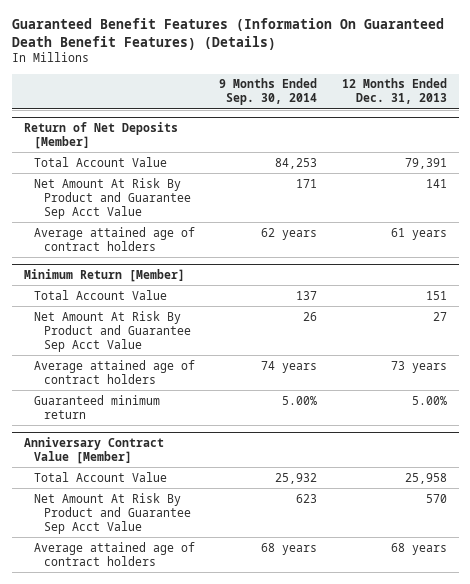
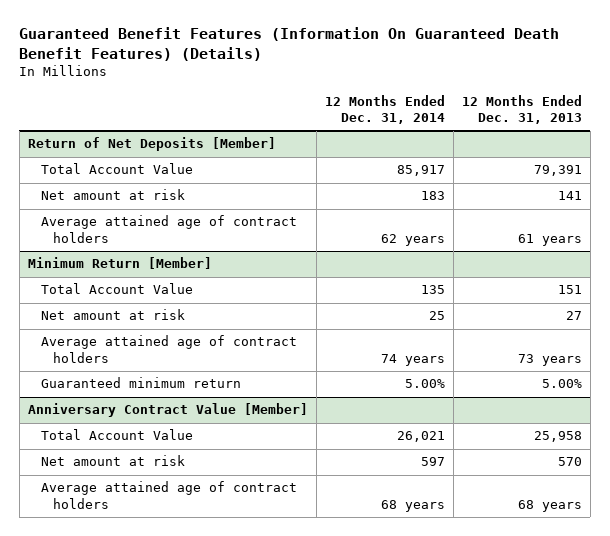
- | 9 Months Ended Sep. 30, 2014 | 12 Months Ended Dec. 31, 2013
+ | 12 Months Ended Dec. 31, 2014 | 12 Months Ended Dec. 31, 2013
@ Return of Net Deposits [Member]
- Net Amount At Risk By Product and Guarantee Sep Acct Value | 171 | 141
+ Net amount at risk | 183 | 141
@ Minimum Return [Member]
- Net Amount At Risk By Product and Guarantee Sep Acct Value | 26 | 27
+ Net amount at risk | 25 | 27
@ Anniversary Contract Value [Member]
- Net Amount At Risk By Product and Guarantee Sep Acct Value | 623 | 570
+ Net amount at risk | 597 | 570

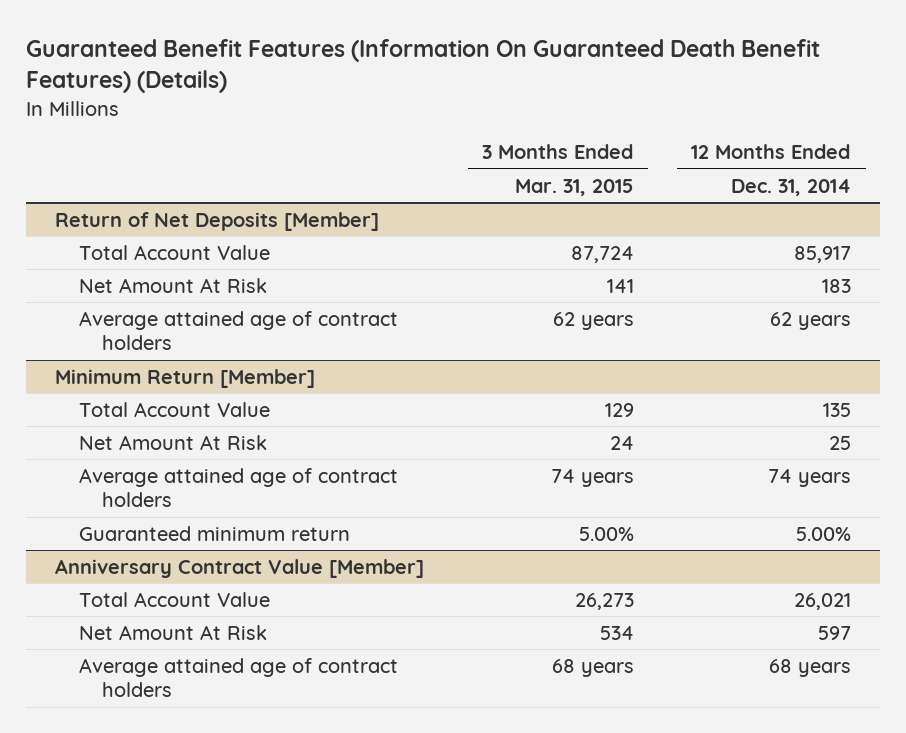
- | 12 Months Ended Dec. 31, 2014 | 12 Months Ended Dec. 31, 2013
+ | 3 Months Ended Mar. 31, 2015 | 12 Months Ended Dec. 31, 2014
@ Return of Net Deposits [Member]
- Net amount at risk | 183 | 141
+ Net Amount At Risk | 141 | 183
@ Minimum Return [Member]
- Net amount at risk | 25 | 27
+ Net Amount At Risk | 24 | 25
@ Anniversary Contract Value [Member]
- Net amount at risk | 597 | 570
+ Net Amount At Risk | 534 | 597

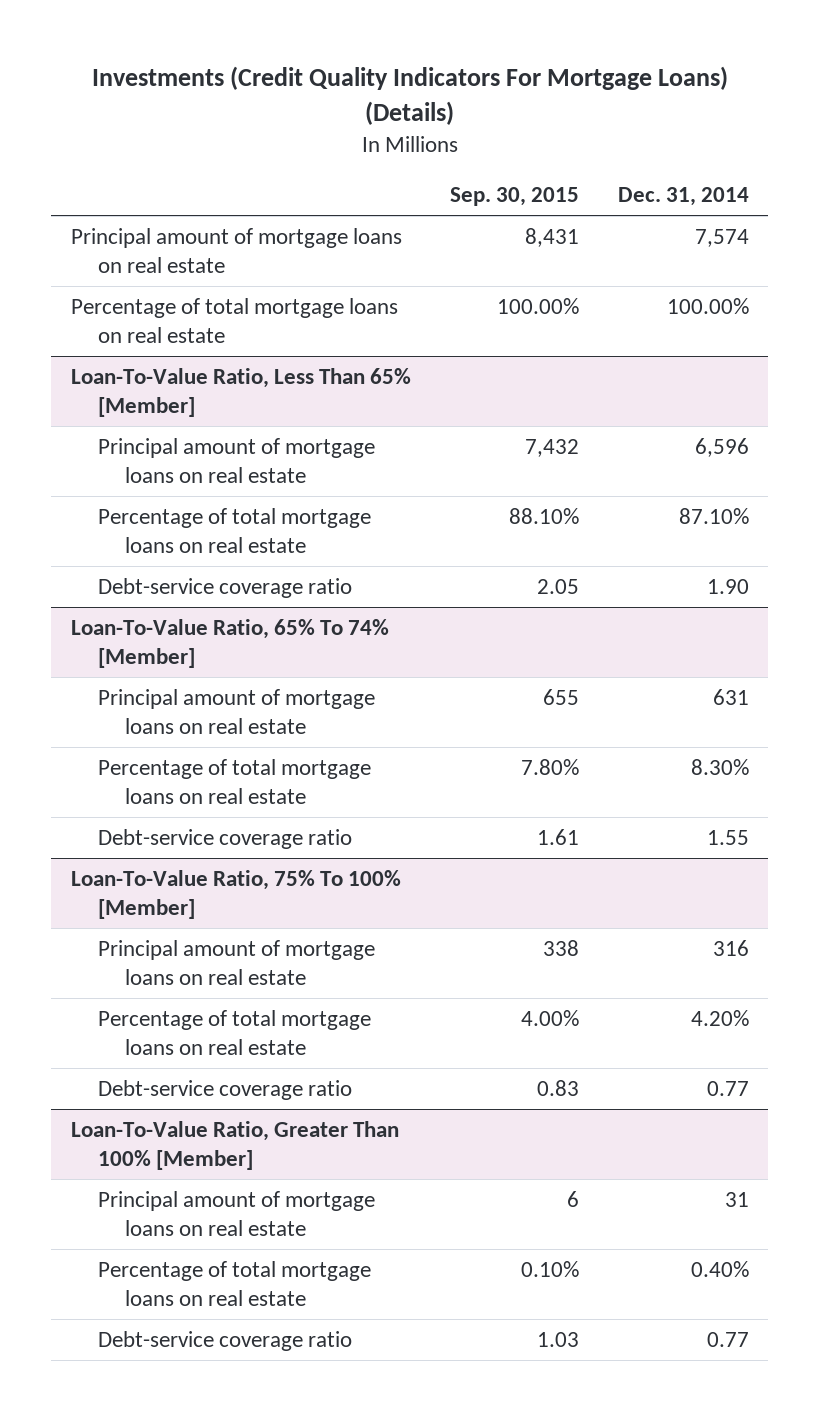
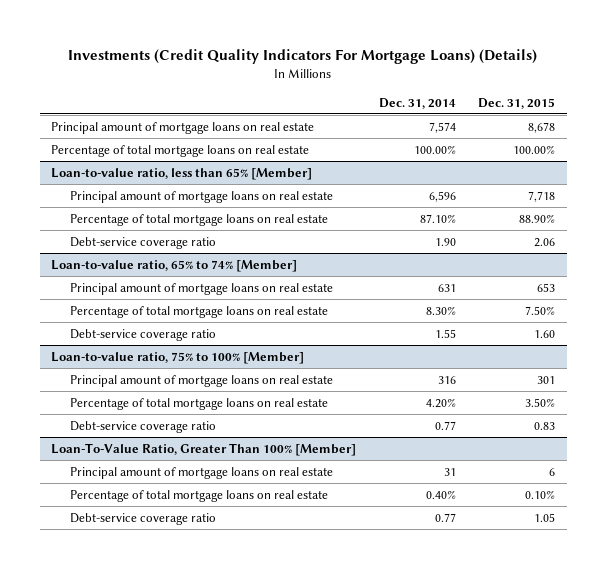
- | Sep. 30, 2015 | Dec. 31, 2014
+ | Dec. 31, 2014 | Dec. 31, 2015
- Loan-To-Value Ratio, Less Than 65% [Member]
+ Loan-to-value ratio, less than 65% [Member]
- Loan-To-Value Ratio, 65% To 74% [Member]
+ Loan-to-value ratio, 65% to 74% [Member]
- Loan-To-Value Ratio, 75% To 100% [Member]
+ Loan-to-value ratio, 75% to 100% [Member]

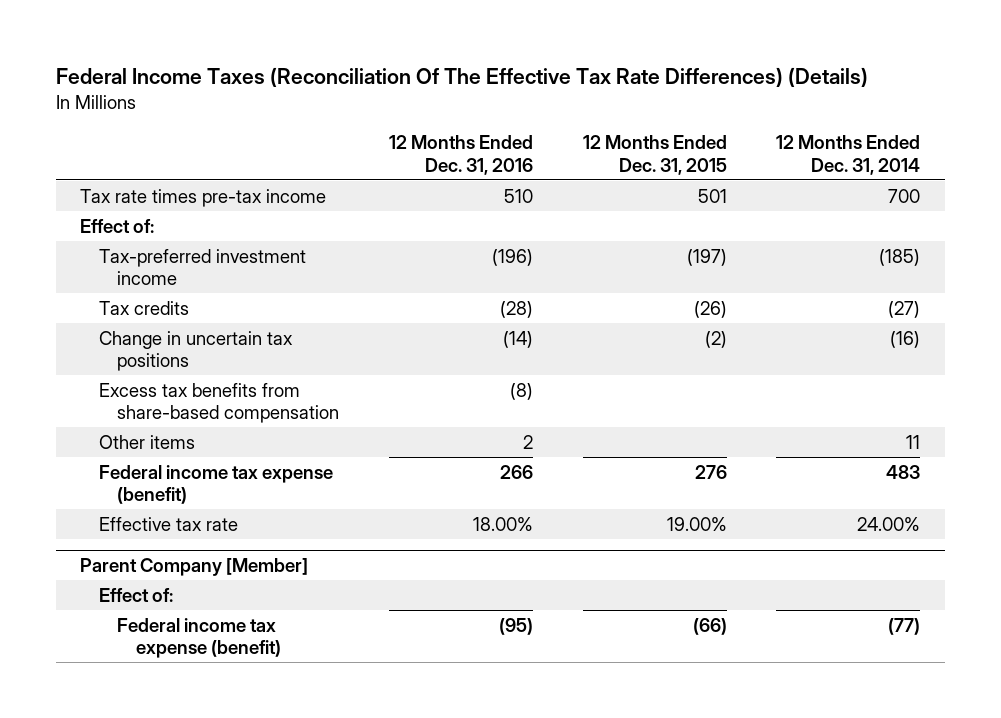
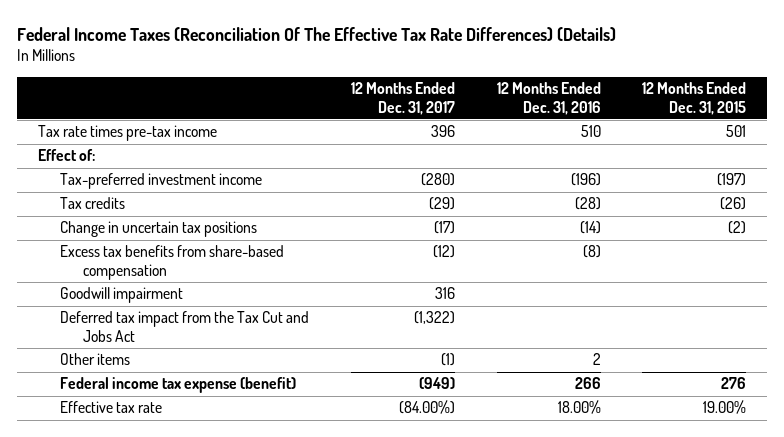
- | 12 Months Ended Dec. 31, 2016 | 12 Months Ended Dec. 31, 2015 | 12 Months Ended Dec. 31, 2014
+ | 12 Months Ended Dec. 31, 2017 | 12 Months Ended Dec. 31, 2016 | 12 Months Ended Dec. 31, 2015
+ Goodwill impairment | 316 | |
+ Deferred tax impact from the Tax Cut and Jobs Act | (1,322) | |
- Parent Company [Member]
- Effect of:
- Federal income tax expense (benefit) | (95) | (66) | (77)

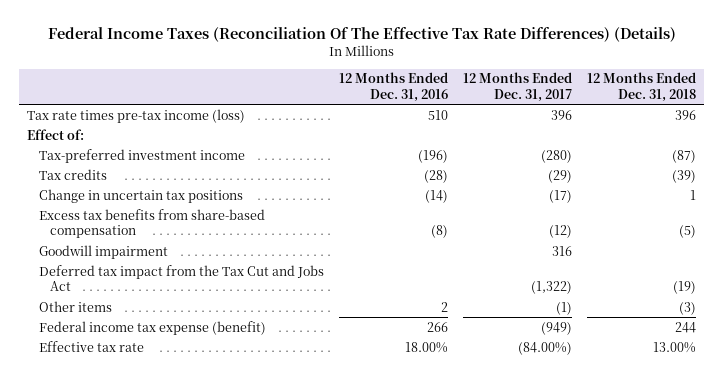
- | 12 Months Ended Dec. 31, 2017 | 12 Months Ended Dec. 31, 2016 | 12 Months Ended Dec. 31, 2015
+ | 12 Months Ended Dec. 31, 2016 | 12 Months Ended Dec. 31, 2017 | 12 Months Ended Dec. 31, 2018
- Tax rate times pre-tax income | 396 | 510 | 501
+ Tax rate times pre-tax income (loss) | 510 | 396 | 396

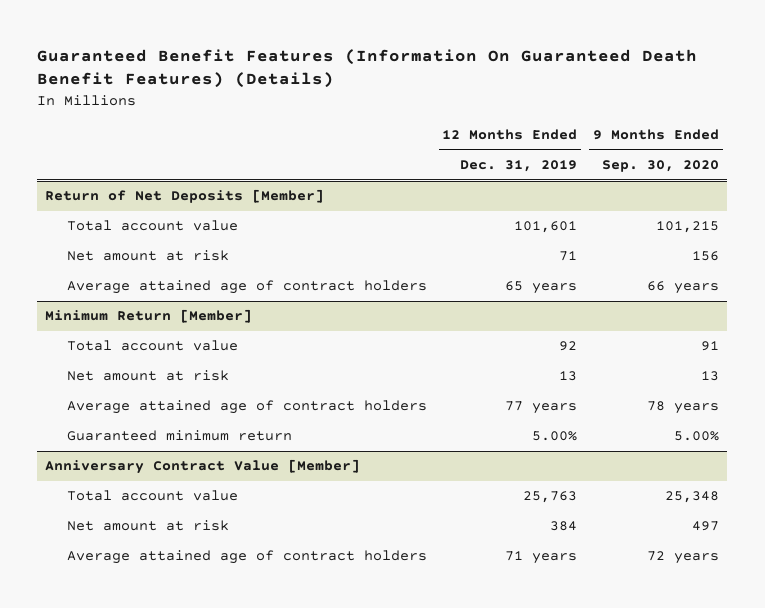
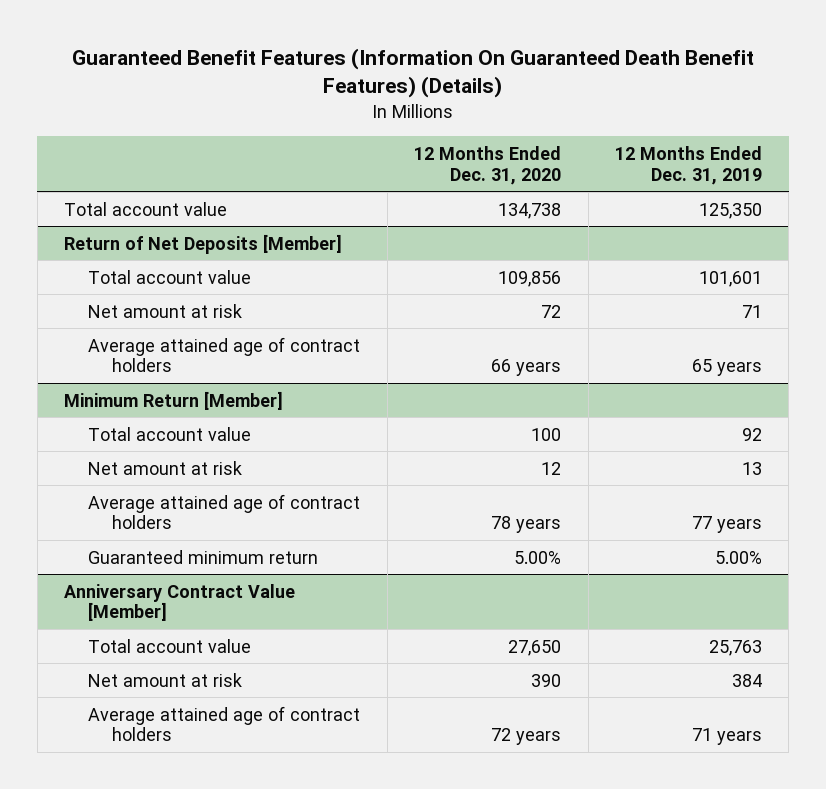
- | 12 Months Ended Dec. 31, 2019 | 9 Months Ended Sep. 30, 2020
+ | 12 Months Ended Dec. 31, 2020 | 12 Months Ended Dec. 31, 2019
+ Total account value | 134,738 | 125,350

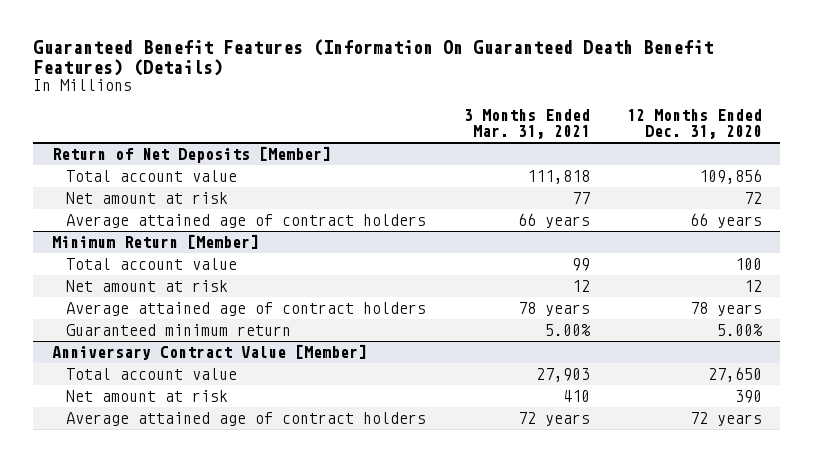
- | 12 Months Ended Dec. 31, 2020 | 12 Months Ended Dec. 31, 2019
+ | 3 Months Ended Mar. 31, 2021 | 12 Months Ended Dec. 31, 2020
- Total account value | 134,738 | 125,350

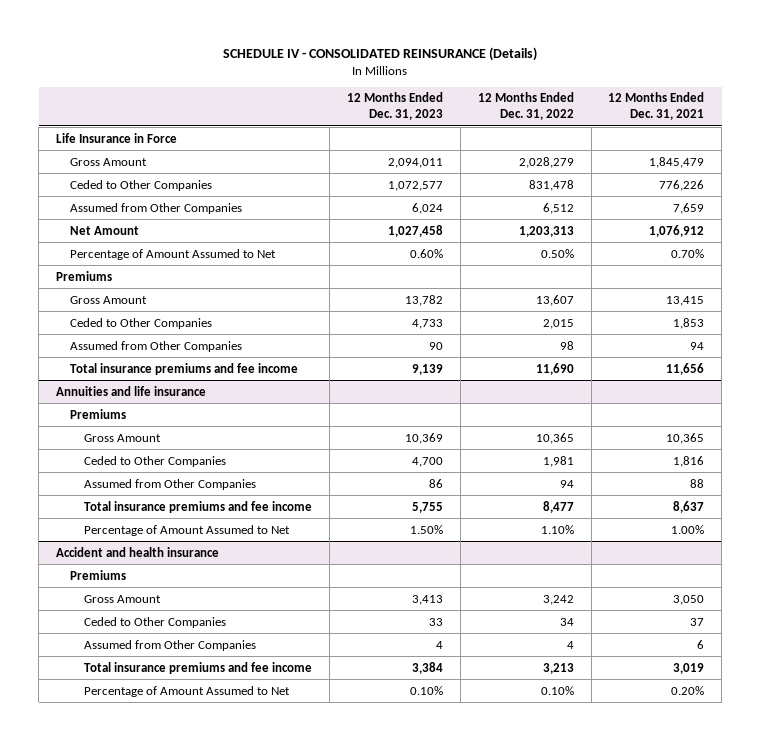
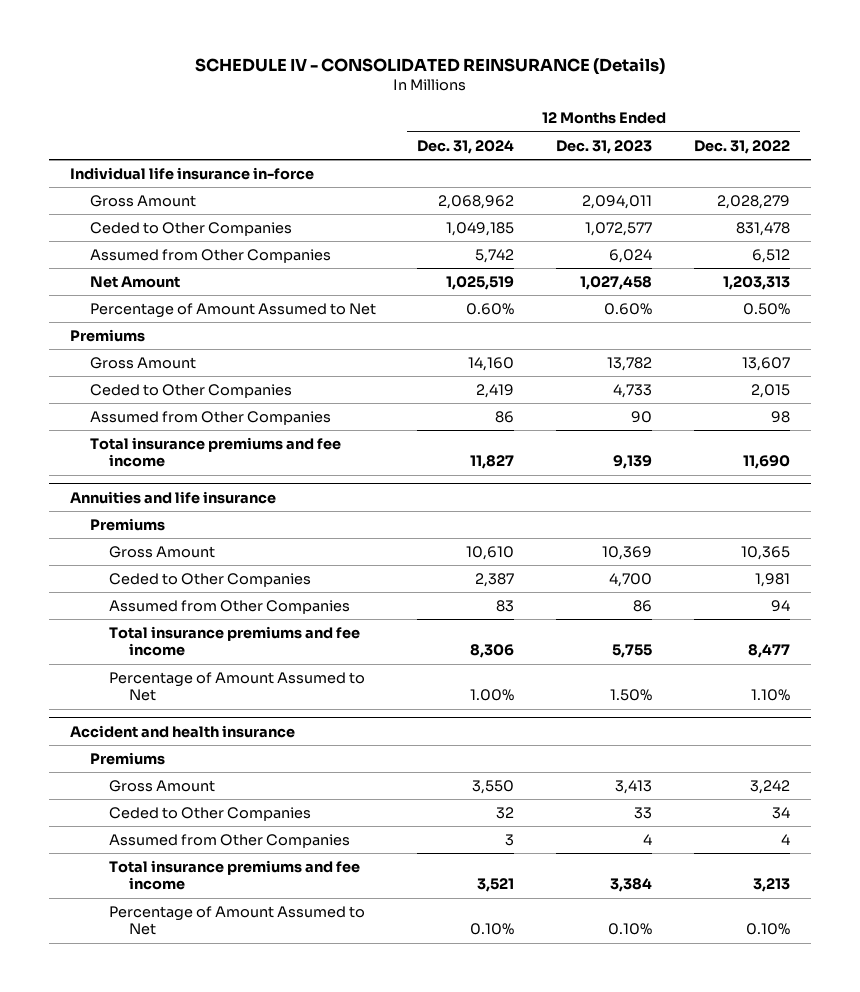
- | 12 Months Ended Dec. 31, 2023 | 12 Months Ended Dec. 31, 2022 | 12 Months Ended Dec. 31, 2021
+ | 12 Months Ended Dec. 31, 2024 | 12 Months Ended Dec. 31, 2023 | 12 Months Ended Dec. 31, 2022
- Life Insurance in Force
+ Individual life insurance in-force

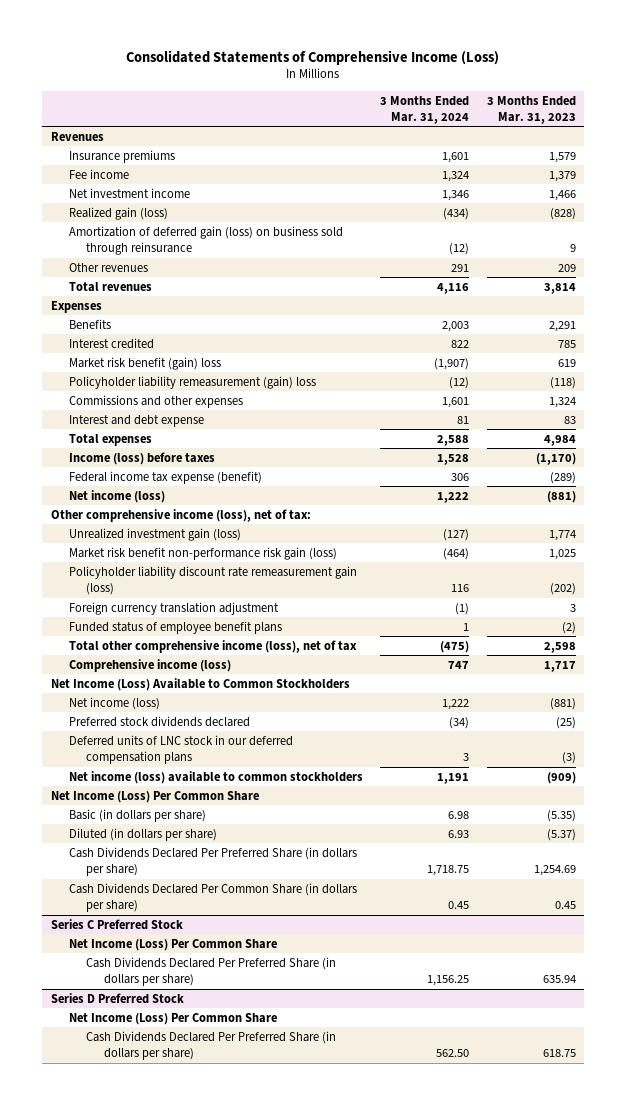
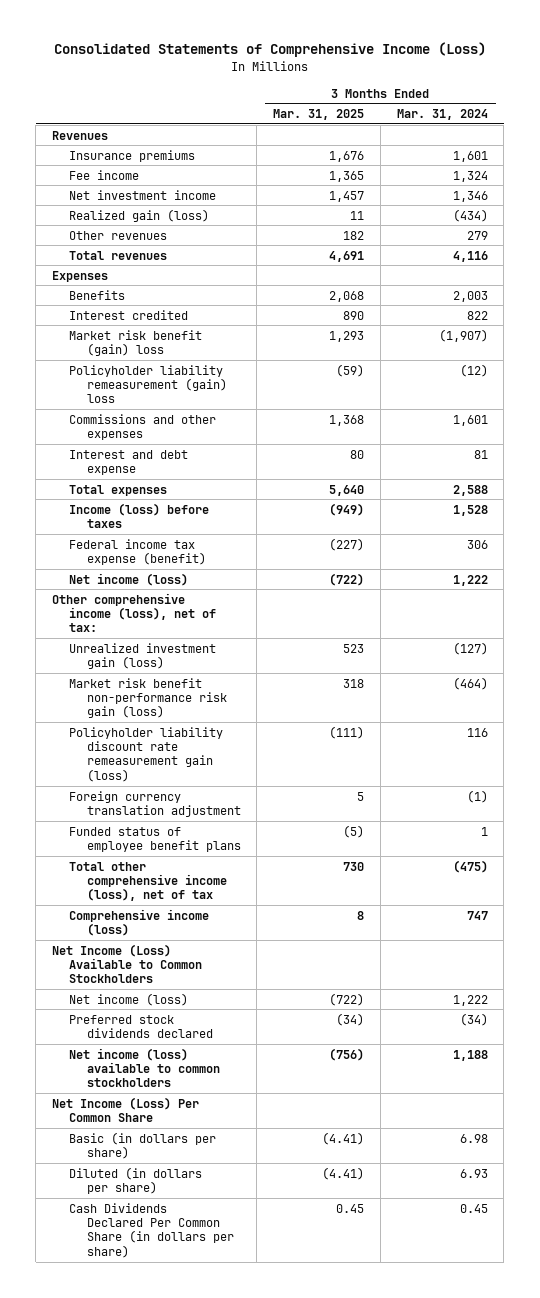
- | 3 Months Ended Mar. 31, 2024 | 3 Months Ended Mar. 31, 2023
+ | 3 Months Ended Mar. 31, 2025 | 3 Months Ended Mar. 31, 2024
- Amortization of deferred gain (loss) on business sold through reinsurance | (12) | 9
- Other revenues | 291 | 209
+ Other revenues | 182 | 279
- Deferred units of LNC stock in our deferred compensation plans | 3 | (3)
- Net income (loss) available to common stockholders | 1,191 | (909)
+ Net income (loss) available to common stockholders | (756) | 1,188
- Cash Dividends Declared Per Preferred Share (in dollars per share) | 1,718.75 | 1,254.69
- Series C Preferred Stock
- Net Income (Loss) Per Common Share
- Cash Dividends Declared Per Preferred Share (in dollars per share) | 1,156.25 | 635.94
- Series D Preferred Stock
- Net Income (Loss) Per Common Share
- Cash Dividends Declared Per Preferred Share (in dollars per share) | 562.50 | 618.75

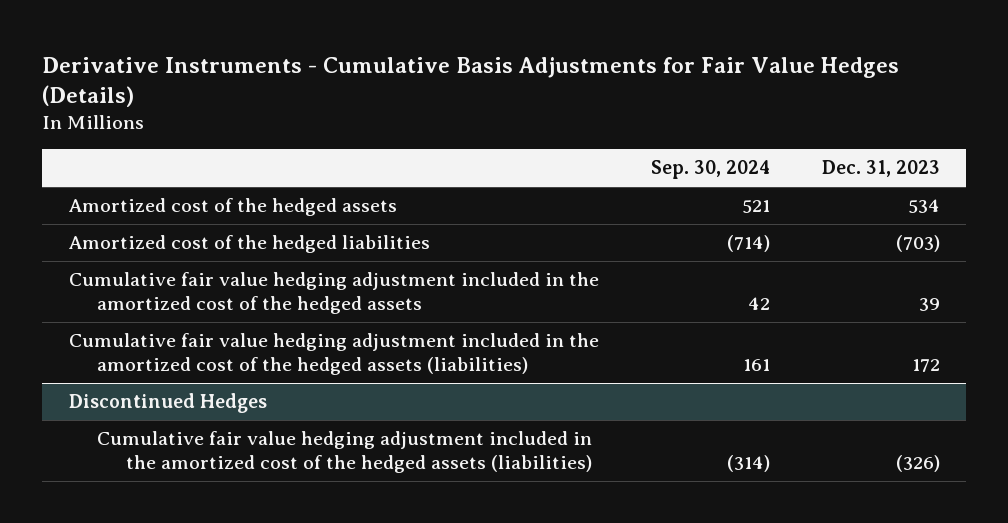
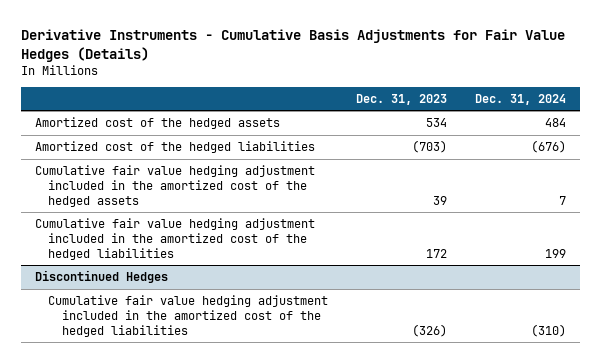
- | Sep. 30, 2024 | Dec. 31, 2023
+ | Dec. 31, 2023 | Dec. 31, 2024
- Cumulative fair value hedging adjustment included in the amortized cost of the hedged assets (liabilities) | 161 | 172
+ Cumulative fair value hedging adjustment included in the amortized cost of the hedged liabilities | 172 | 199
@ Discontinued Hedges
- Cumulative fair value hedging adjustment included in the amortized cost of the hedged assets (liabilities) | (314) | (326)
+ Cumulative fair value hedging adjustment included in the amortized cost of the hedged liabilities | (326) | (310)

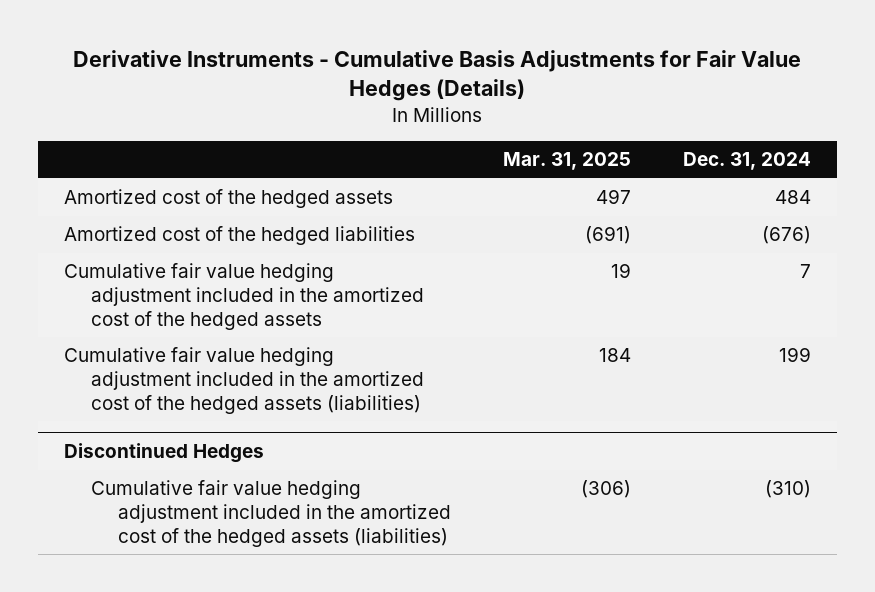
- | Dec. 31, 2023 | Dec. 31, 2024
+ | Mar. 31, 2025 | Dec. 31, 2024
- Cumulative fair value hedging adjustment included in the amortized cost of the hedged liabilities | 172 | 199
+ Cumulative fair value hedging adjustment included in the amortized cost of the hedged assets (liabilities) | 184 | 199
@ Discontinued Hedges
- Cumulative fair value hedging adjustment included in the amortized cost of the hedged liabilities | (326) | (310)
+ Cumulative fair value hedging adjustment included in the amortized cost of the hedged assets (liabilities) | (306) | (310)

